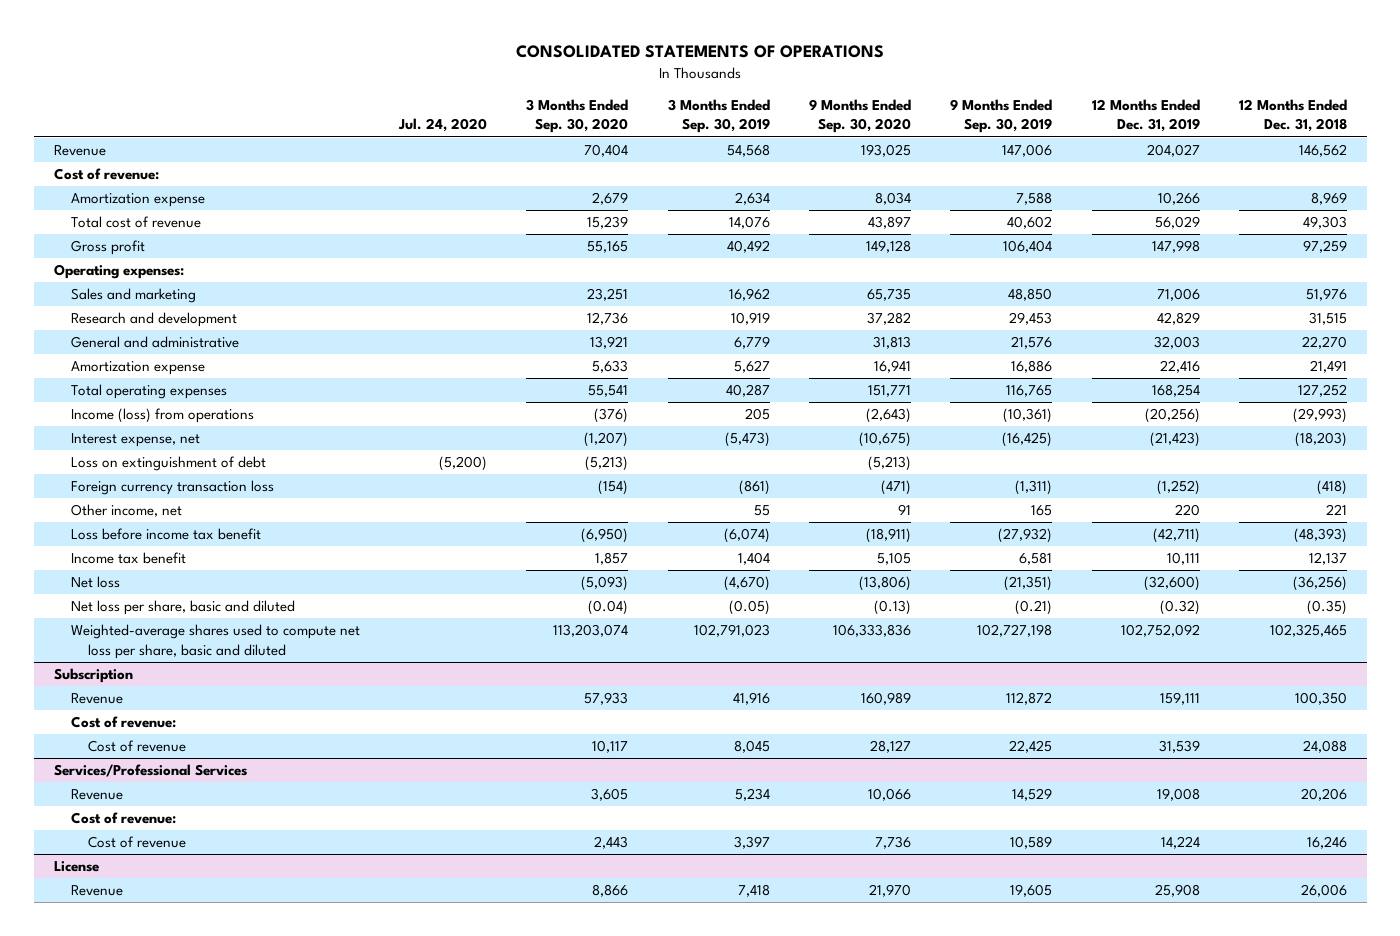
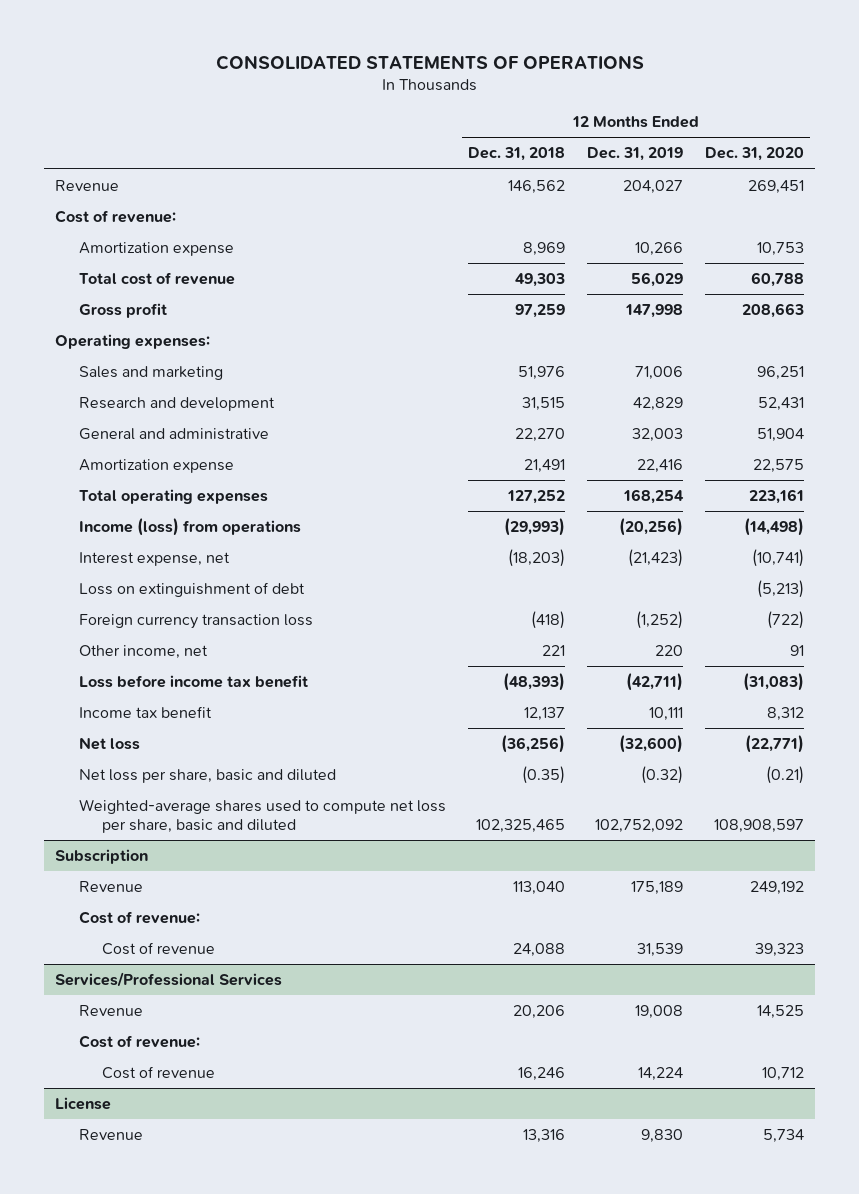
- | Jul. 24, 2020 | 3 Months Ended Sep. 30, 2020 | 3 Months Ended Sep. 30, 2019 | 9 Months Ended Sep. 30, 2020 | 9 Months Ended Sep. 30, 2019 | 12 Months Ended Dec. 31, 2019 | 12 Months Ended Dec. 31, 2018
+ | 12 Months Ended Dec. 31, 2018 | 12 Months Ended Dec. 31, 2019 | 12 Months Ended Dec. 31, 2020
@ Subscription
- Revenue | | 57,933 | 41,916 | 160,989 | 112,872 | 159,111 | 100,350
+ Revenue | 113,040 | 175,189 | 249,192
@ License
- Revenue | | 8,866 | 7,418 | 21,970 | 19,605 | 25,908 | 26,006
+ Revenue | 13,316 | 9,830 | 5,734

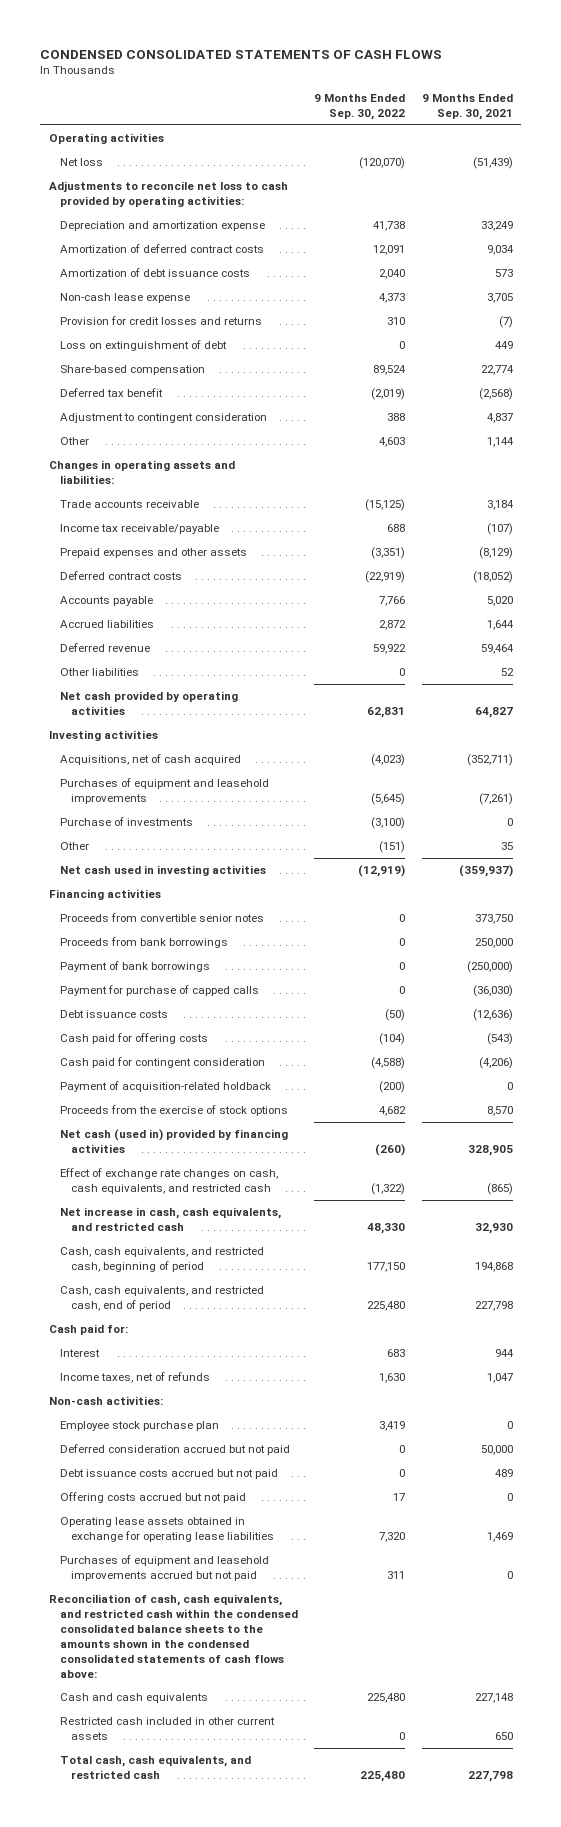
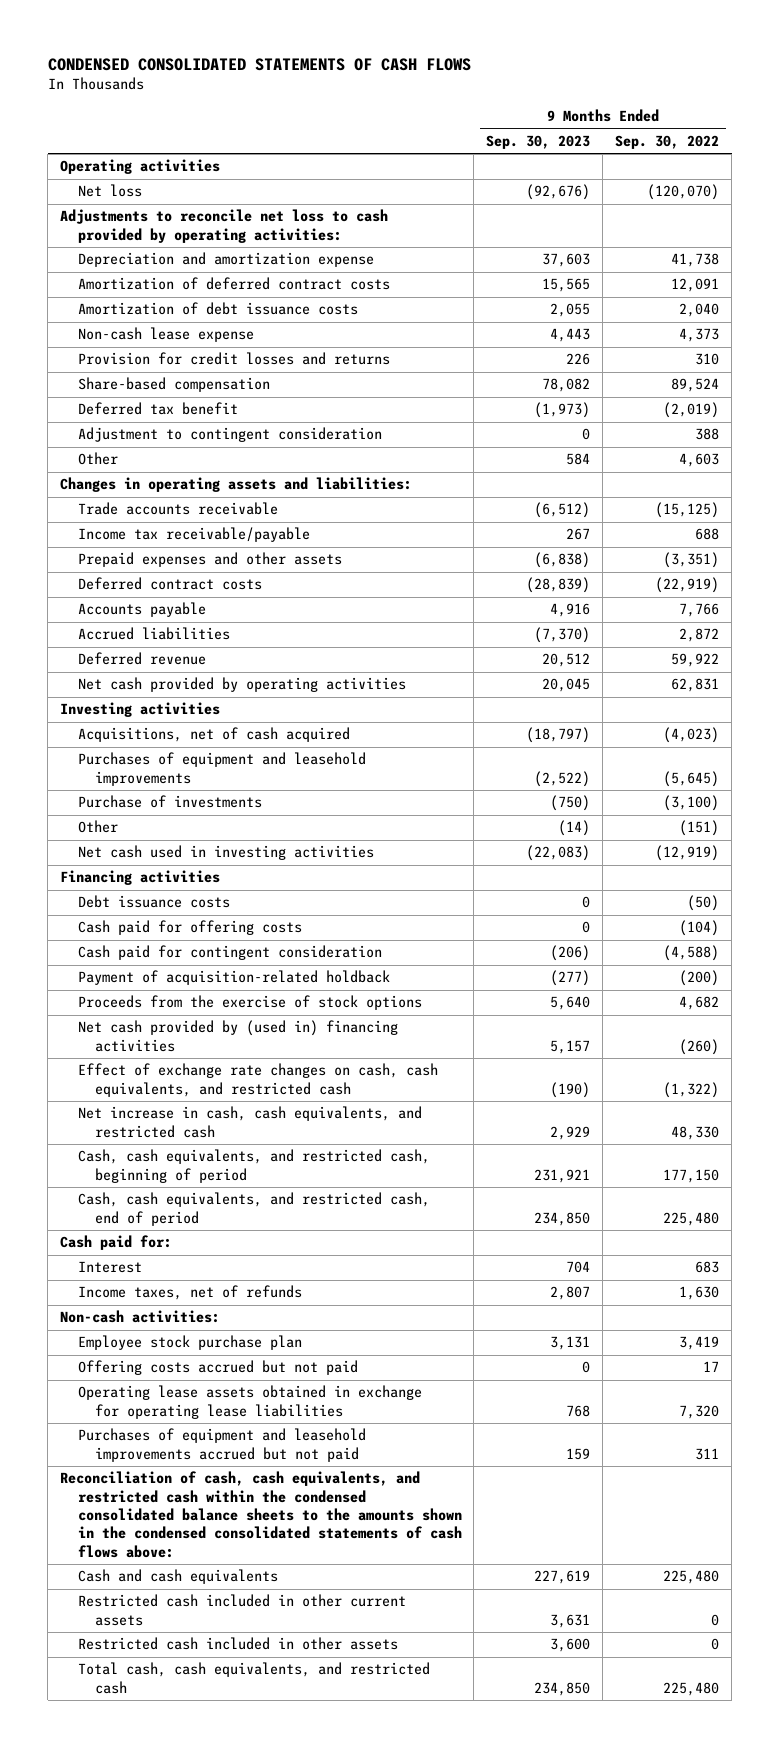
- | 9 Months Ended Sep. 30, 2022 | 9 Months Ended Sep. 30, 2021
+ | 9 Months Ended Sep. 30, 2023 | 9 Months Ended Sep. 30, 2022
- Loss on extinguishment of debt | 0 | 449
- Other liabilities | 0 | 52
- Proceeds from convertible senior notes | 0 | 373,750
- Proceeds from bank borrowings | 0 | 250,000
- Payment of bank borrowings | 0 | (250,000)
- Payment for purchase of capped calls | 0 | (36,030)
- Net cash (used in) provided by financing activities | (260) | 328,905
+ Net cash provided by (used in) financing activities | 5,157 | (260)
- Deferred consideration accrued but not paid | 0 | 50,000
- Debt issuance costs accrued but not paid | 0 | 489
+ Restricted cash included in other assets | 3,600 | 0

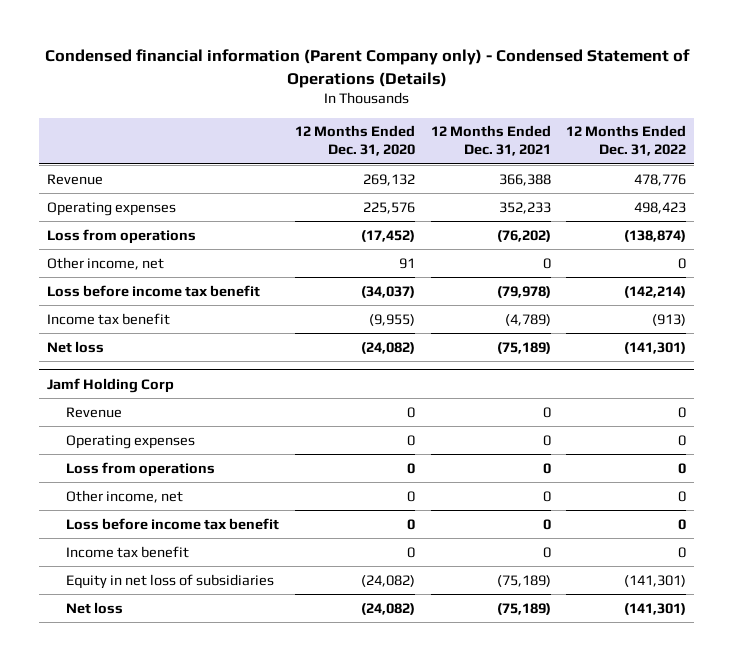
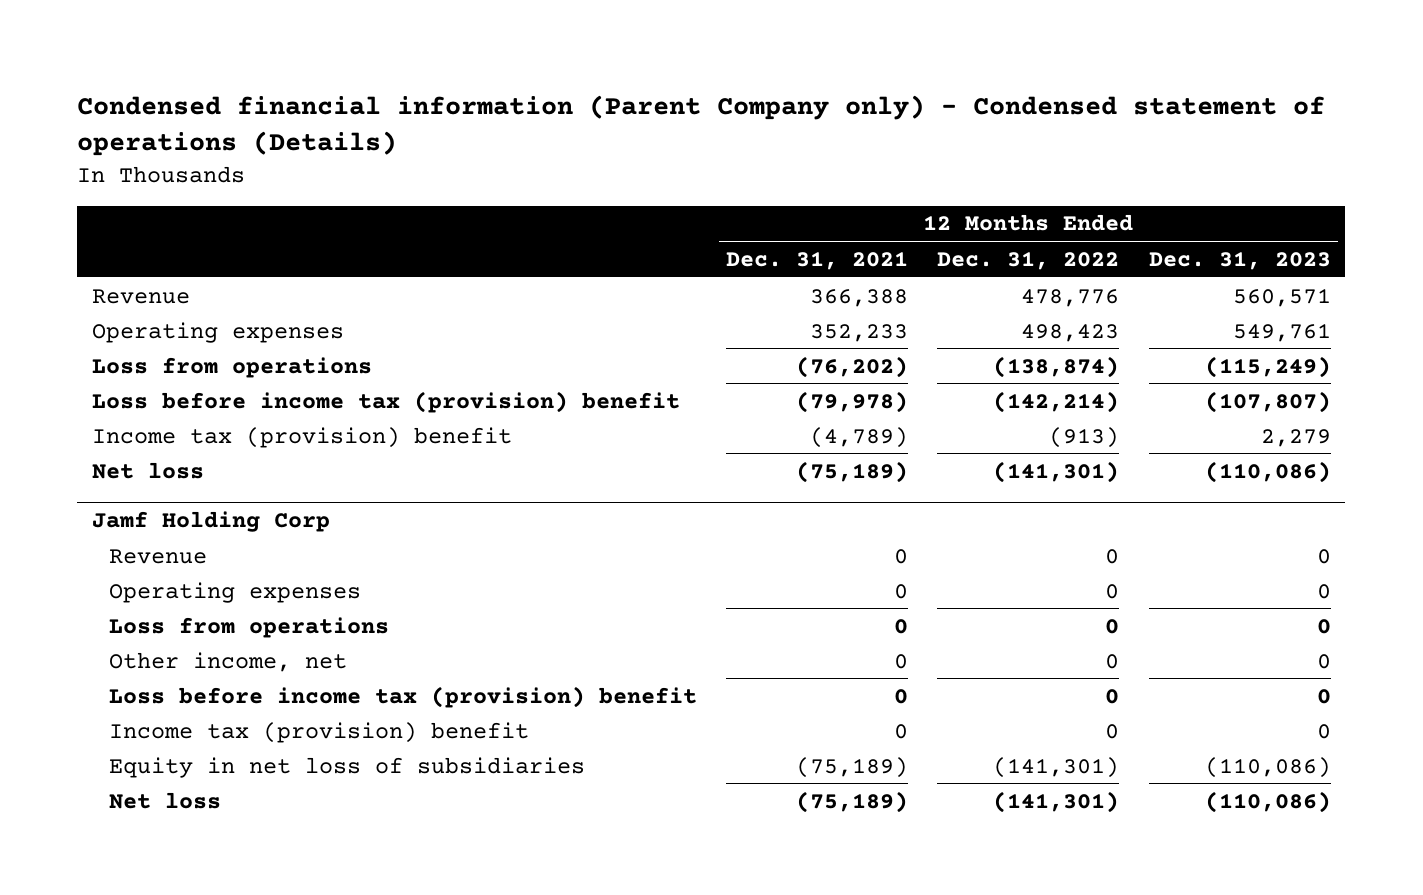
- Condensed financial information (Parent Company only) - Condensed Statement of Operations (Details)
+ Condensed financial information (Parent Company only) - Condensed statement of operations (Details)
- | 12 Months Ended Dec. 31, 2020 | 12 Months Ended Dec. 31, 2021 | 12 Months Ended Dec. 31, 2022
+ | 12 Months Ended Dec. 31, 2021 | 12 Months Ended Dec. 31, 2022 | 12 Months Ended Dec. 31, 2023
- Other income, net | 91 | 0 | 0
- Loss before income tax benefit | (34,037) | (79,978) | (142,214)
- Income tax benefit | (9,955) | (4,789) | (913)
+ Loss before income tax (provision) benefit | (79,978) | (142,214) | (107,807)
+ Income tax (provision) benefit | (4,789) | (913) | 2,279
@ Jamf Holding Corp
- Loss before income tax benefit | 0 | 0 | 0
- Income tax benefit | 0 | 0 | 0
+ Loss before income tax (provision) benefit | 0 | 0 | 0
+ Income tax (provision) benefit | 0 | 0 | 0

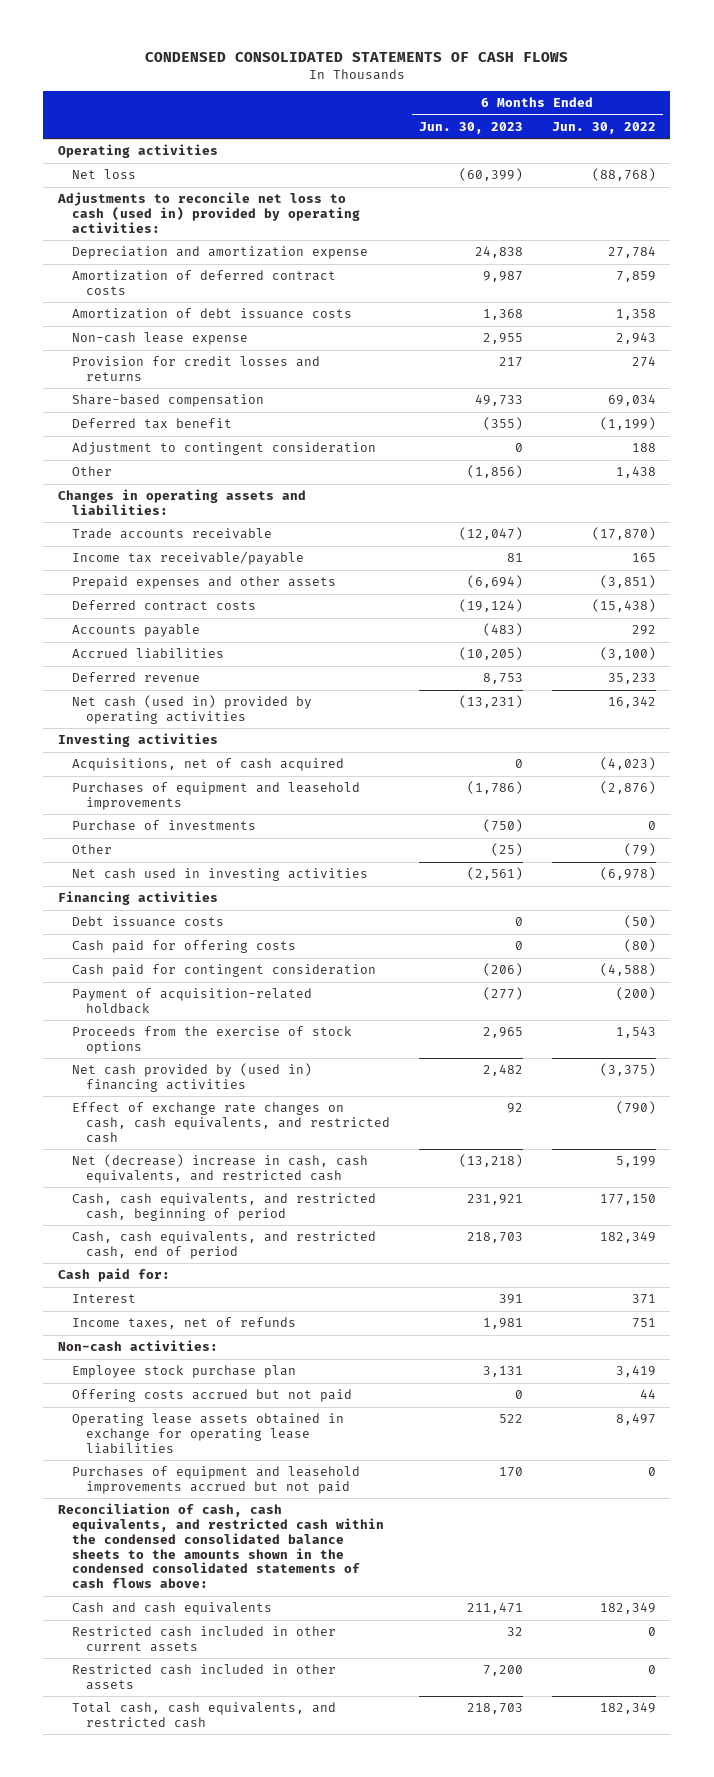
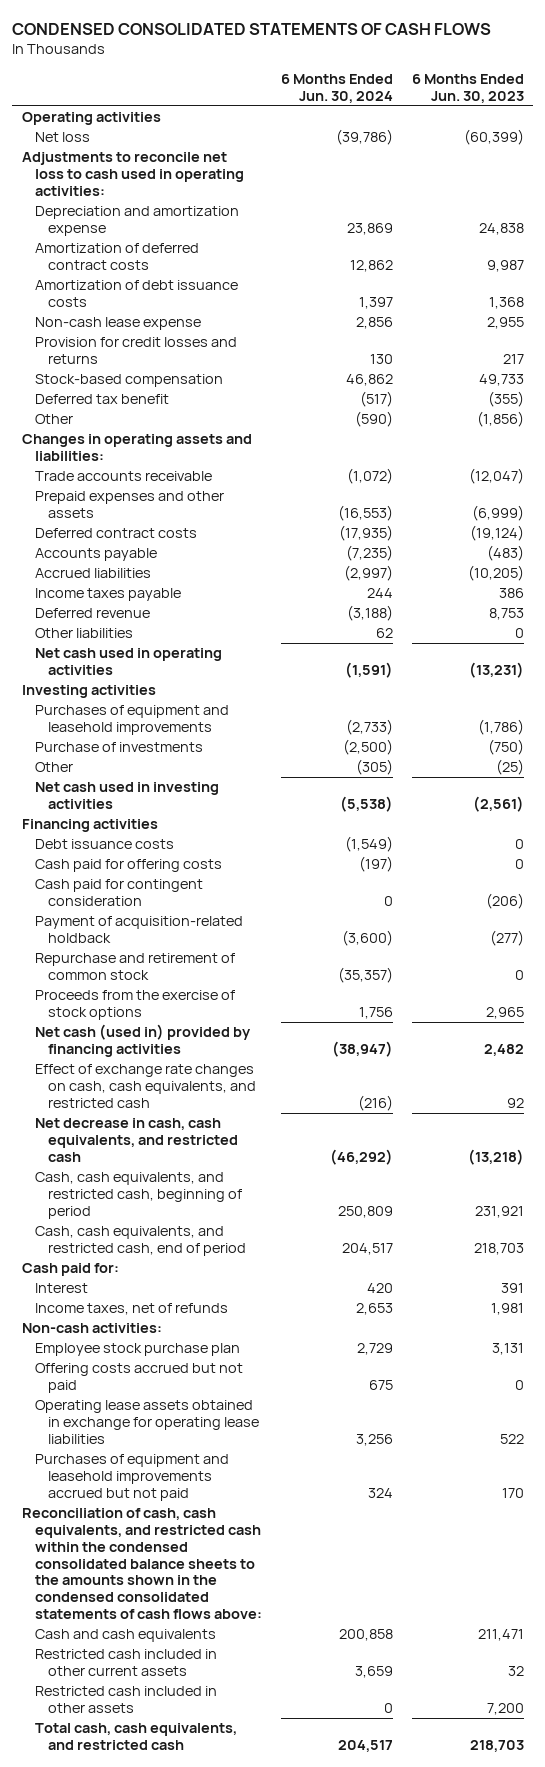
- | 6 Months Ended Jun. 30, 2023 | 6 Months Ended Jun. 30, 2022
+ | 6 Months Ended Jun. 30, 2024 | 6 Months Ended Jun. 30, 2023
- Adjustments to reconcile net loss to cash (used in) provided by operating activities:
+ Adjustments to reconcile net loss to cash used in operating activities:
- Share-based compensation | 49,733 | 69,034
+ Stock-based compensation | 46,862 | 49,733
- Adjustment to contingent consideration | 0 | 188
- Income tax receivable/payable | 81 | 165
- Prepaid expenses and other assets | (6,694) | (3,851)
+ Prepaid expenses and other assets | (16,553) | (6,999)
+ Income taxes payable | 244 | 386
- Net cash (used in) provided by operating activities | (13,231) | 16,342
+ Other liabilities | 62 | 0
+ Net cash used in operating activities | (1,591) | (13,231)
- Acquisitions, net of cash acquired | 0 | (4,023)
+ Repurchase and retirement of common stock | (35,357) | 0
- Net cash provided by (used in) financing activities | 2,482 | (3,375)
+ Net cash (used in) provided by financing activities | (38,947) | 2,482
- Net (decrease) increase in cash, cash equivalents, and restricted cash | (13,218) | 5,199
+ Net decrease in cash, cash equivalents, and restricted cash | (46,292) | (13,218)

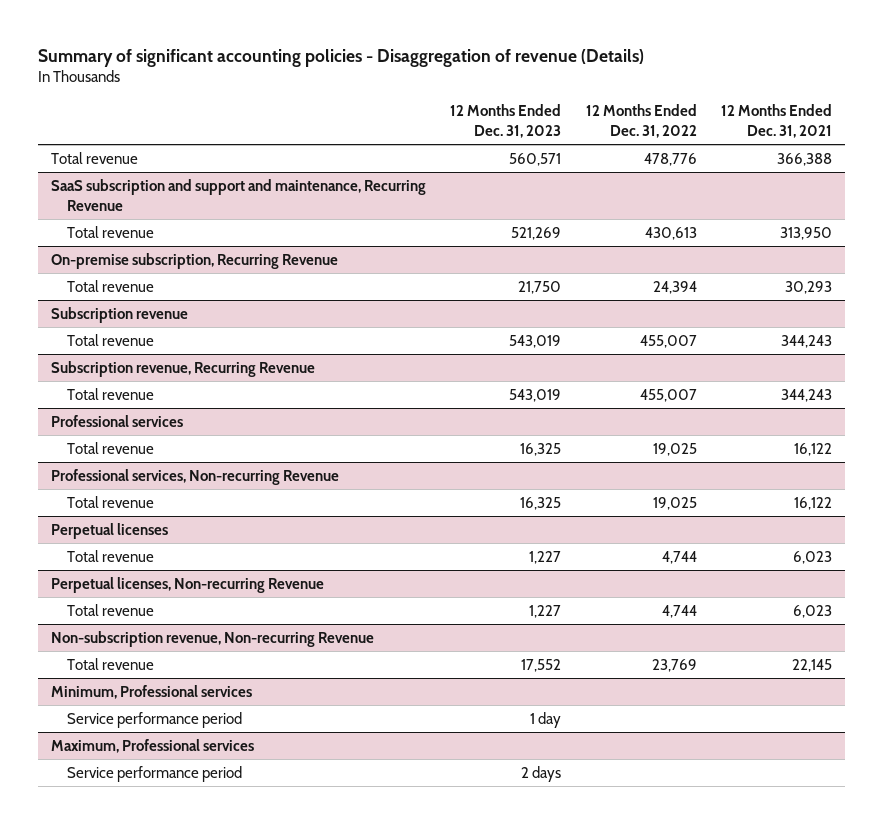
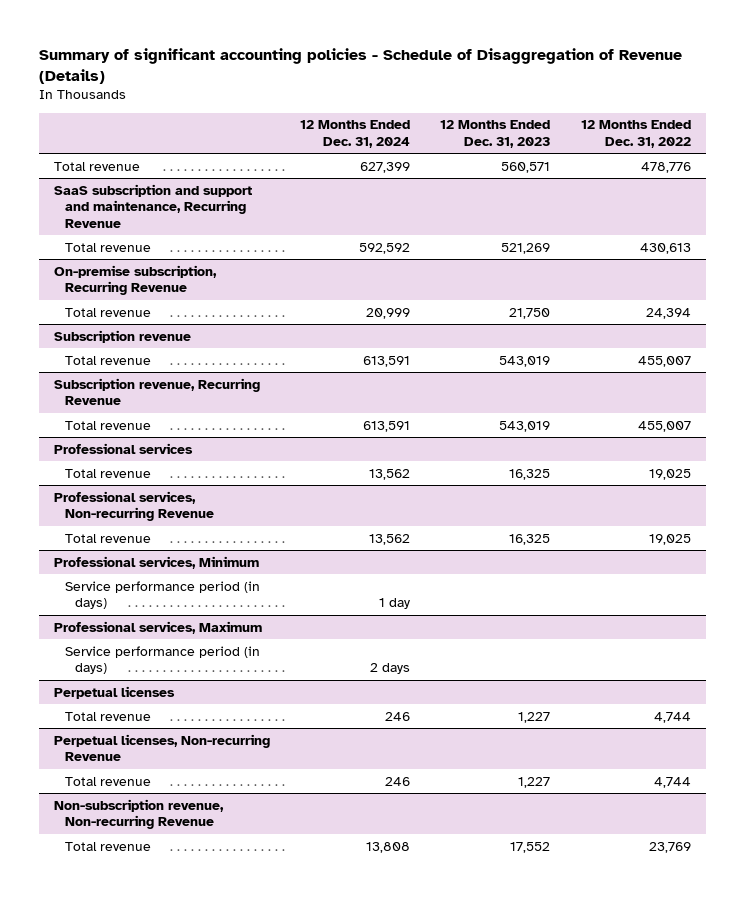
- Summary of significant accounting policies - Disaggregation of revenue (Details)
+ Summary of significant accounting policies - Schedule of Disaggregation of Revenue (Details)
- | 12 Months Ended Dec. 31, 2023 | 12 Months Ended Dec. 31, 2022 | 12 Months Ended Dec. 31, 2021
+ | 12 Months Ended Dec. 31, 2024 | 12 Months Ended Dec. 31, 2023 | 12 Months Ended Dec. 31, 2022
+ Professional services, Minimum
+ Service performance period (in days) | 1 day | |
+ Professional services, Maximum
+ Service performance period (in days) | 2 days | |
- Minimum, Professional services
- Service performance period | 1 day | |
- Maximum, Professional services
- Service performance period | 2 days | |

